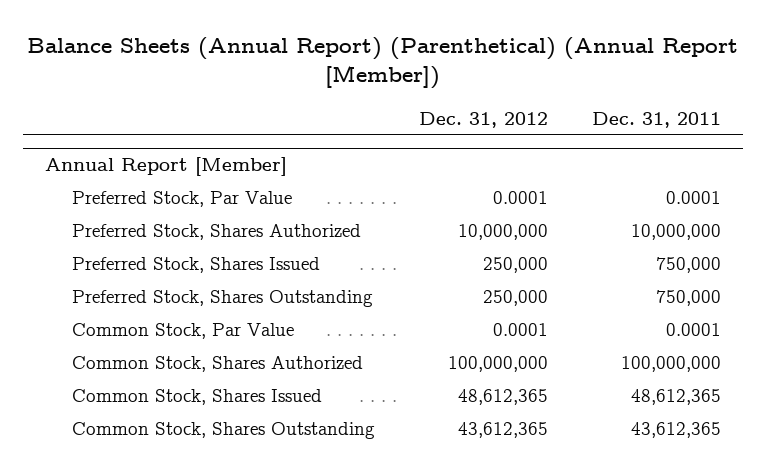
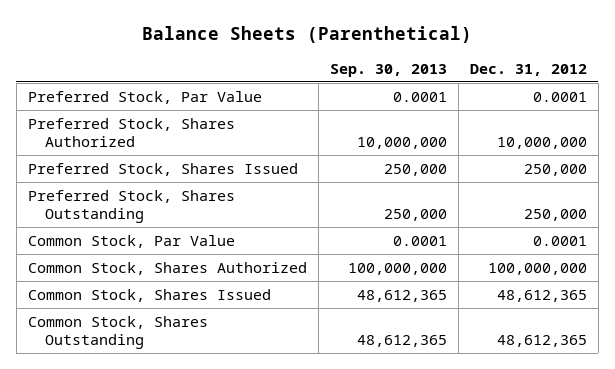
- Balance Sheets (Annual Report) (Parenthetical) (Annual Report [Member])
+ Balance Sheets (Parenthetical)
- | Dec. 31, 2012 | Dec. 31, 2011
+ | Sep. 30, 2013 | Dec. 31, 2012
- Annual Report [Member]
- Common Stock, Shares Outstanding | 43,612,365 | 43,612,365
+ Common Stock, Shares Outstanding | 48,612,365 | 48,612,365

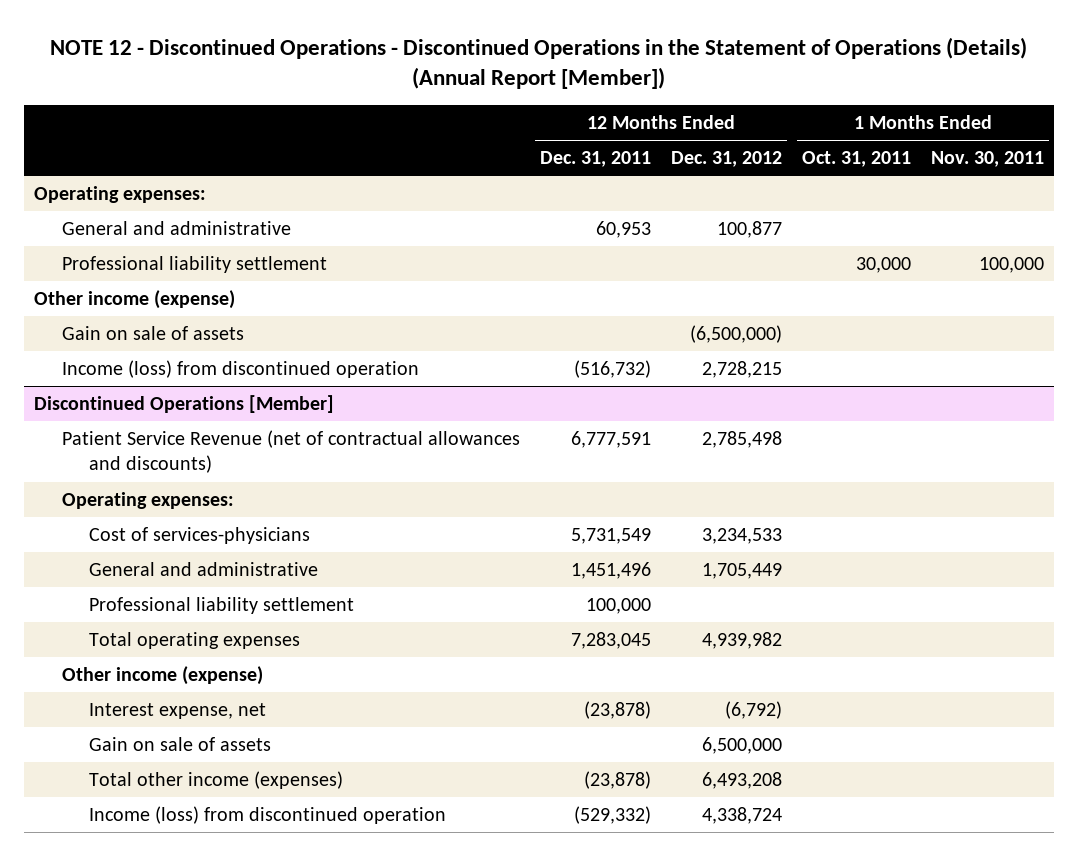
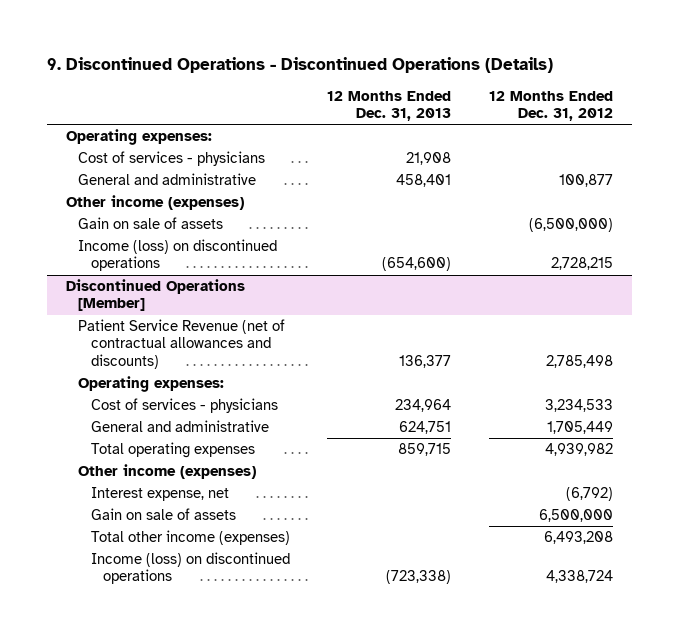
- NOTE 12 - Discontinued Operations - Discontinued Operations in the Statement of Operations (Details) (Annual Report [Member])
+ 9. Discontinued Operations - Discontinued Operations (Details)
- | 12 Months Ended Dec. 31, 2011 | 12 Months Ended Dec. 31, 2012 | 1 Months Ended Oct. 31, 2011 | 1 Months Ended Nov. 30, 2011
+ | 12 Months Ended Dec. 31, 2013 | 12 Months Ended Dec. 31, 2012
+ Cost of services - physicians | 21,908 |
- Professional liability settlement | | | 30,000 | 100,000
- Other income (expense)
+ Other income (expenses)
- Income (loss) from discontinued operation | (516,732) | 2,728,215 | |
+ Income (loss) on discontinued operations | (654,600) | 2,728,215
@ Discontinued Operations [Member]
- Cost of services-physicians | 5,731,549 | 3,234,533 | |
+ Cost of services - physicians | 234,964 | 3,234,533
- Professional liability settlement | 100,000 | | |
- Other income (expense)
+ Other income (expenses)
- Income (loss) from discontinued operation | (529,332) | 4,338,724 | |
+ Income (loss) on discontinued operations | (723,338) | 4,338,724

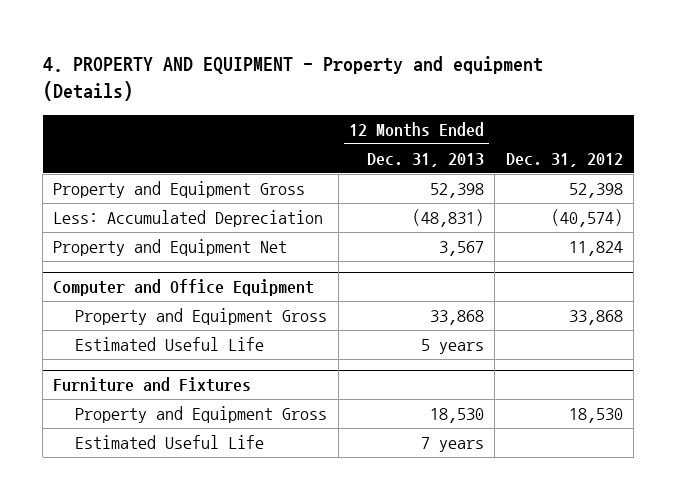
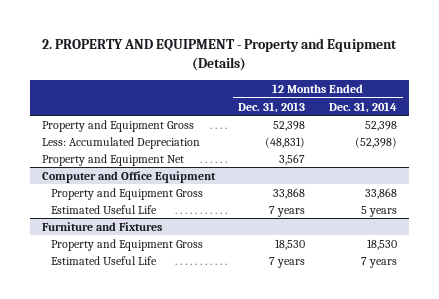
- 4. PROPERTY AND EQUIPMENT - Property and equipment (Details)
+ 2. PROPERTY AND EQUIPMENT - Property and Equipment (Details)
- | 12 Months Ended Dec. 31, 2013 | Dec. 31, 2012
+ | 12 Months Ended Dec. 31, 2013 | 12 Months Ended Dec. 31, 2014
@ Computer and Office Equipment
- Estimated Useful Life | 5 years |
+ Estimated Useful Life | 7 years | 5 years

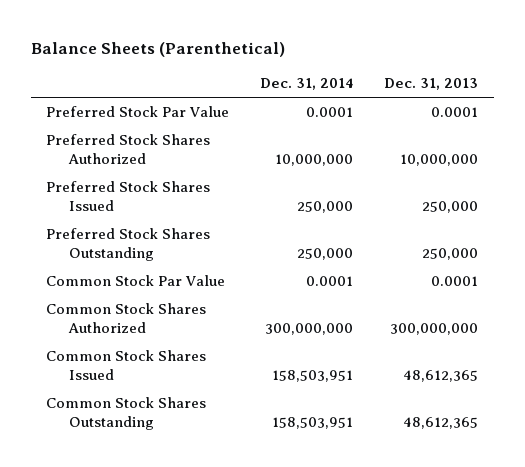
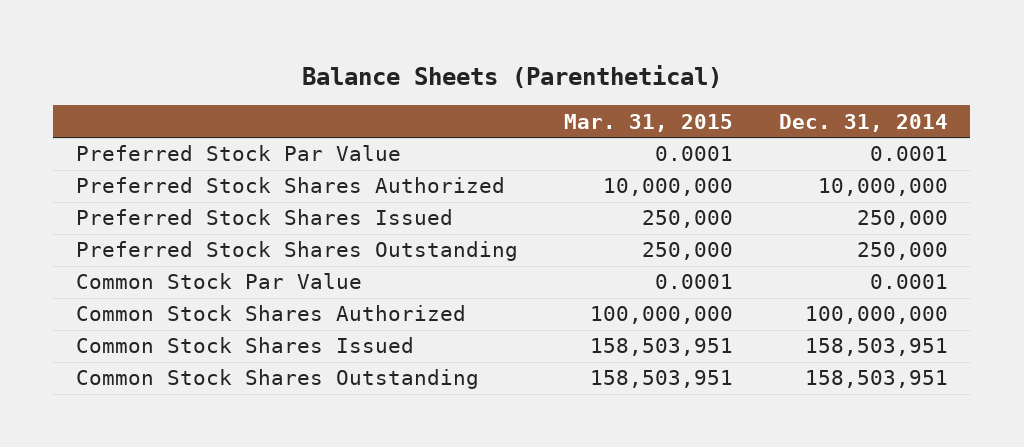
- | Dec. 31, 2014 | Dec. 31, 2013
+ | Mar. 31, 2015 | Dec. 31, 2014
- Common Stock Shares Authorized | 300,000,000 | 300,000,000
+ Common Stock Shares Authorized | 100,000,000 | 100,000,000

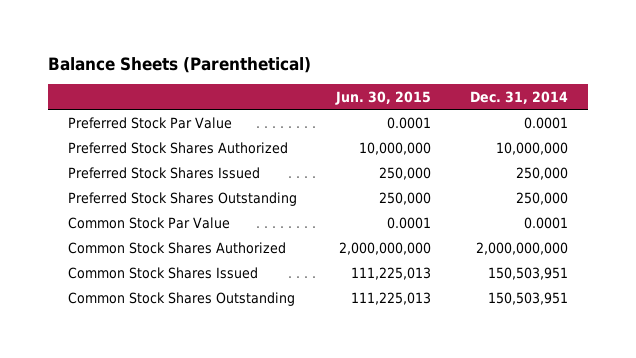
- | Mar. 31, 2015 | Dec. 31, 2014
+ | Jun. 30, 2015 | Dec. 31, 2014
- Common Stock Shares Authorized | 100,000,000 | 100,000,000
- Common Stock Shares Issued | 158,503,951 | 158,503,951
- Common Stock Shares Outstanding | 158,503,951 | 158,503,951
+ Common Stock Shares Authorized | 2,000,000,000 | 2,000,000,000
+ Common Stock Shares Issued | 111,225,013 | 150,503,951
+ Common Stock Shares Outstanding | 111,225,013 | 150,503,951

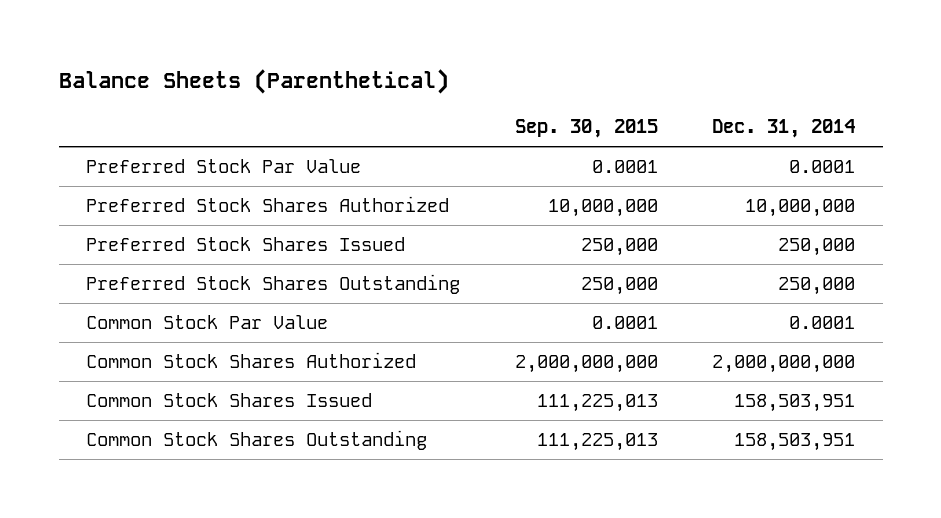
- | Jun. 30, 2015 | Dec. 31, 2014
+ | Sep. 30, 2015 | Dec. 31, 2014
- Common Stock Shares Issued | 111,225,013 | 150,503,951
- Common Stock Shares Outstanding | 111,225,013 | 150,503,951
+ Common Stock Shares Issued | 111,225,013 | 158,503,951
+ Common Stock Shares Outstanding | 111,225,013 | 158,503,951

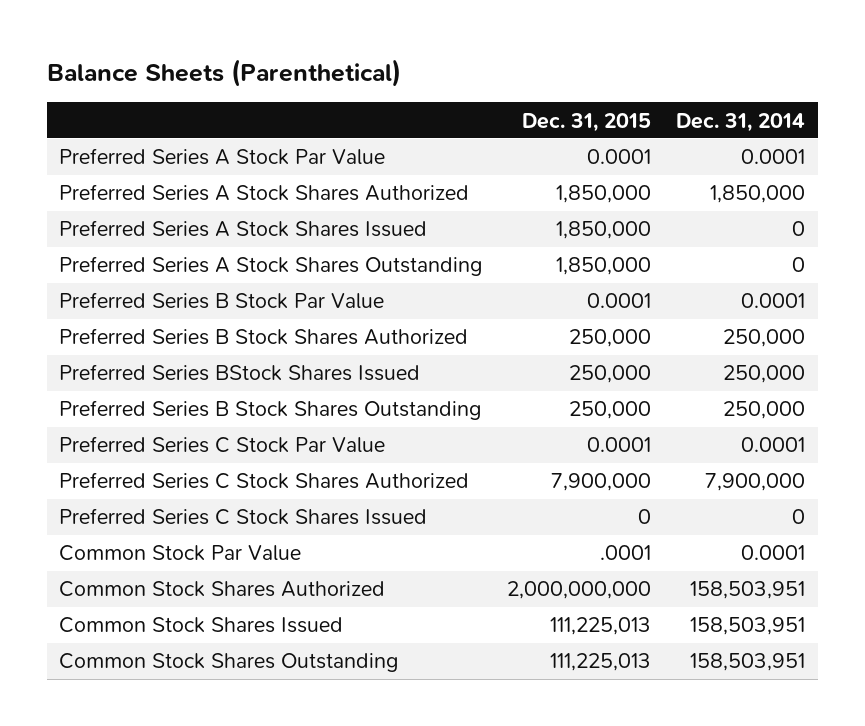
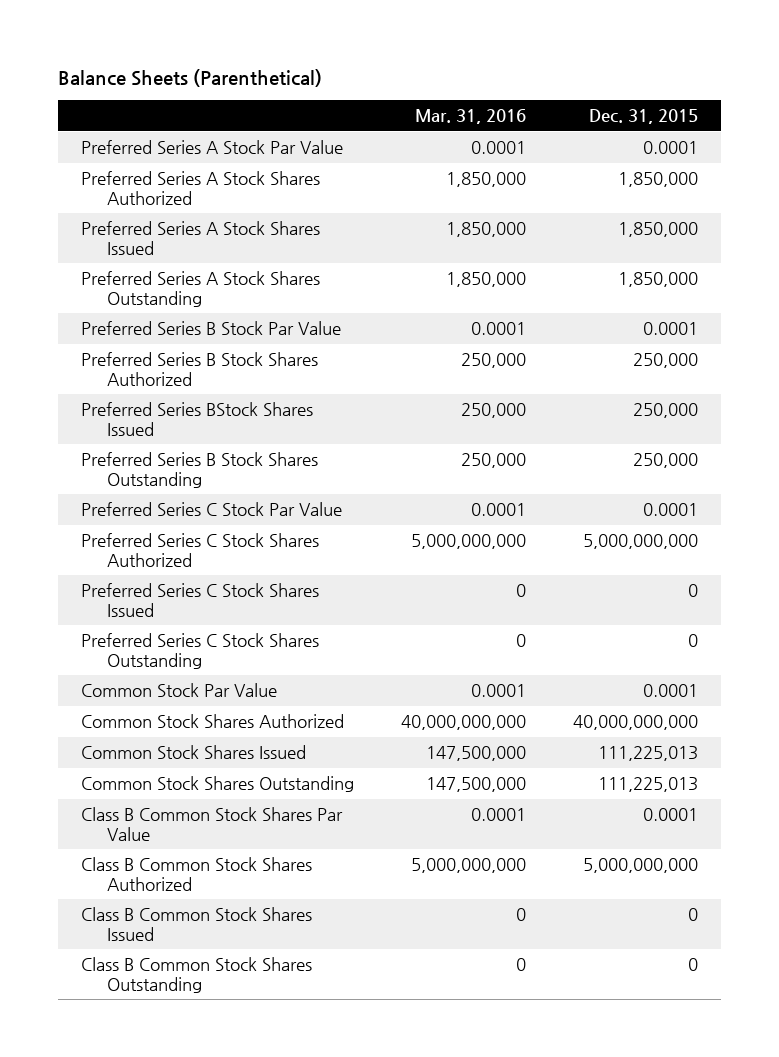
- | Dec. 31, 2015 | Dec. 31, 2014
+ | Mar. 31, 2016 | Dec. 31, 2015
- Preferred Series C Stock Shares Authorized | 7,900,000 | 7,900,000
+ Preferred Series C Stock Shares Authorized | 5,000,000,000 | 5,000,000,000
- Common Stock Par Value | .0001 | 0.0001
- Common Stock Shares Authorized | 2,000,000,000 | 158,503,951
+ Preferred Series C Stock Shares Outstanding | 0 | 0
+ Common Stock Par Value | 0.0001 | 0.0001
+ Common Stock Shares Authorized | 40,000,000,000 | 40,000,000,000
+ Class B Common Stock Shares Par Value | 0.0001 | 0.0001
+ Class B Common Stock Shares Authorized | 5,000,000,000 | 5,000,000,000
+ Class B Common Stock Shares Issued | 0 | 0
+ Class B Common Stock Shares Outstanding | 0 | 0

